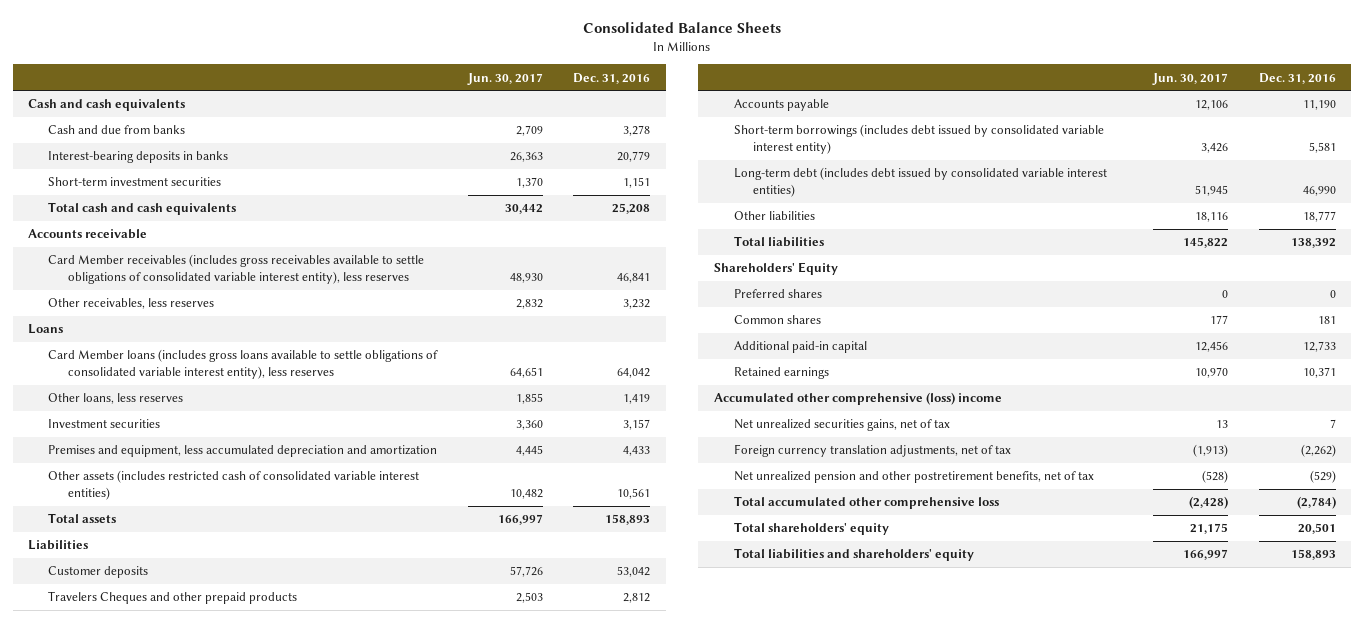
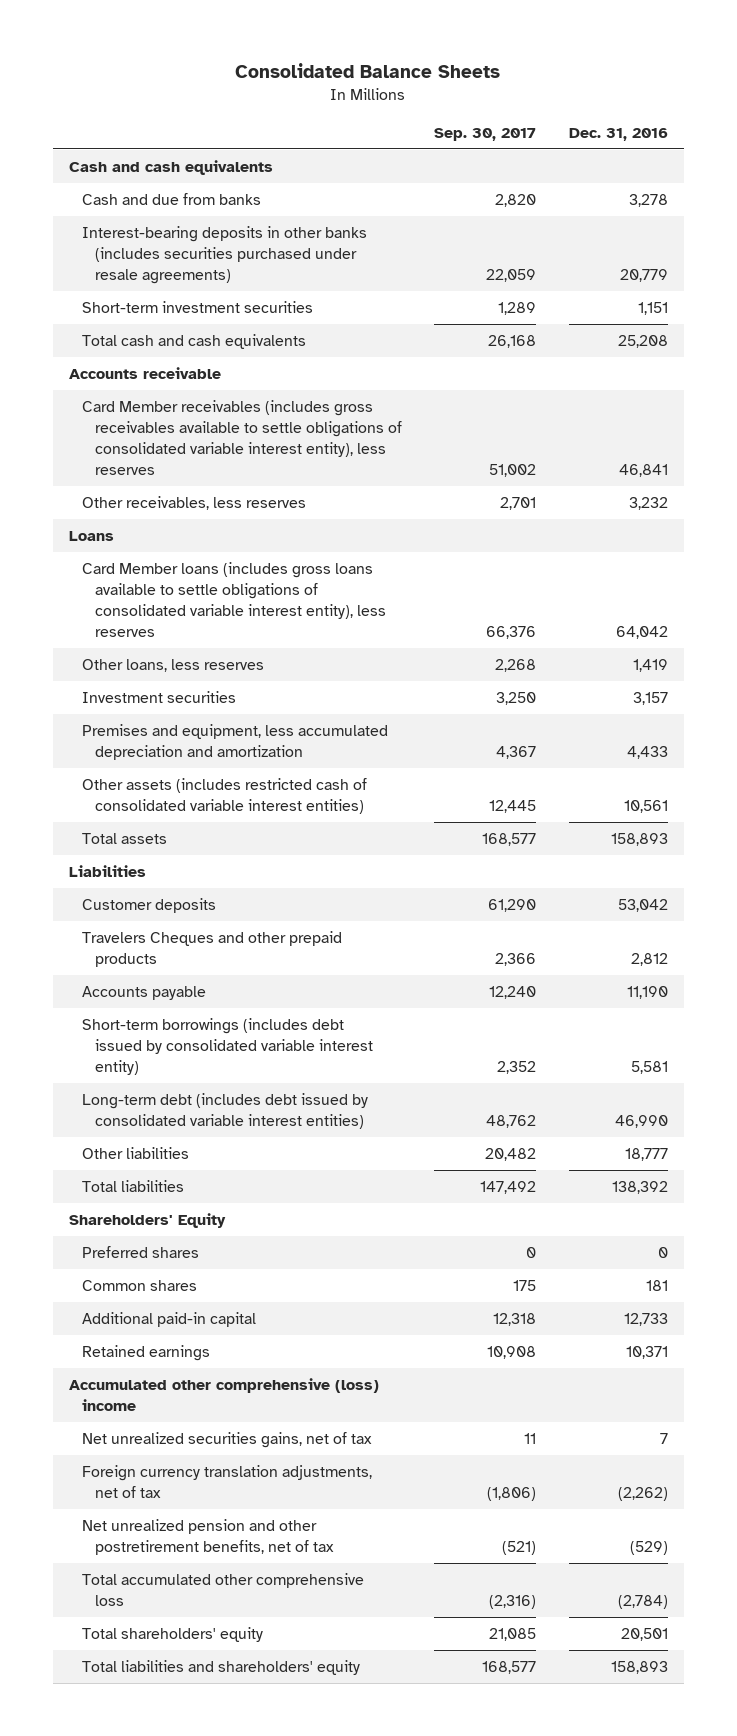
- | Jun. 30, 2017 | Dec. 31, 2016
+ | Sep. 30, 2017 | Dec. 31, 2016
- Interest-bearing deposits in banks | 26,363 | 20,779
+ Interest-bearing deposits in other banks (includes securities purchased under resale agreements) | 22,059 | 20,779

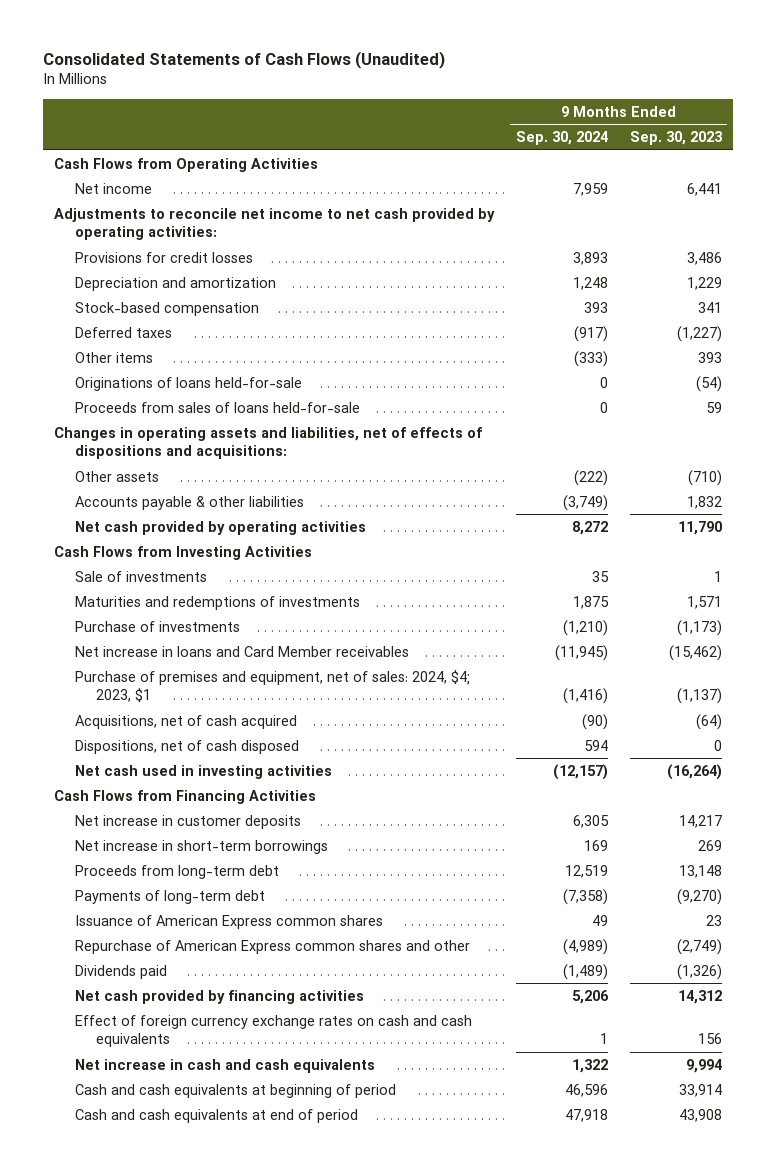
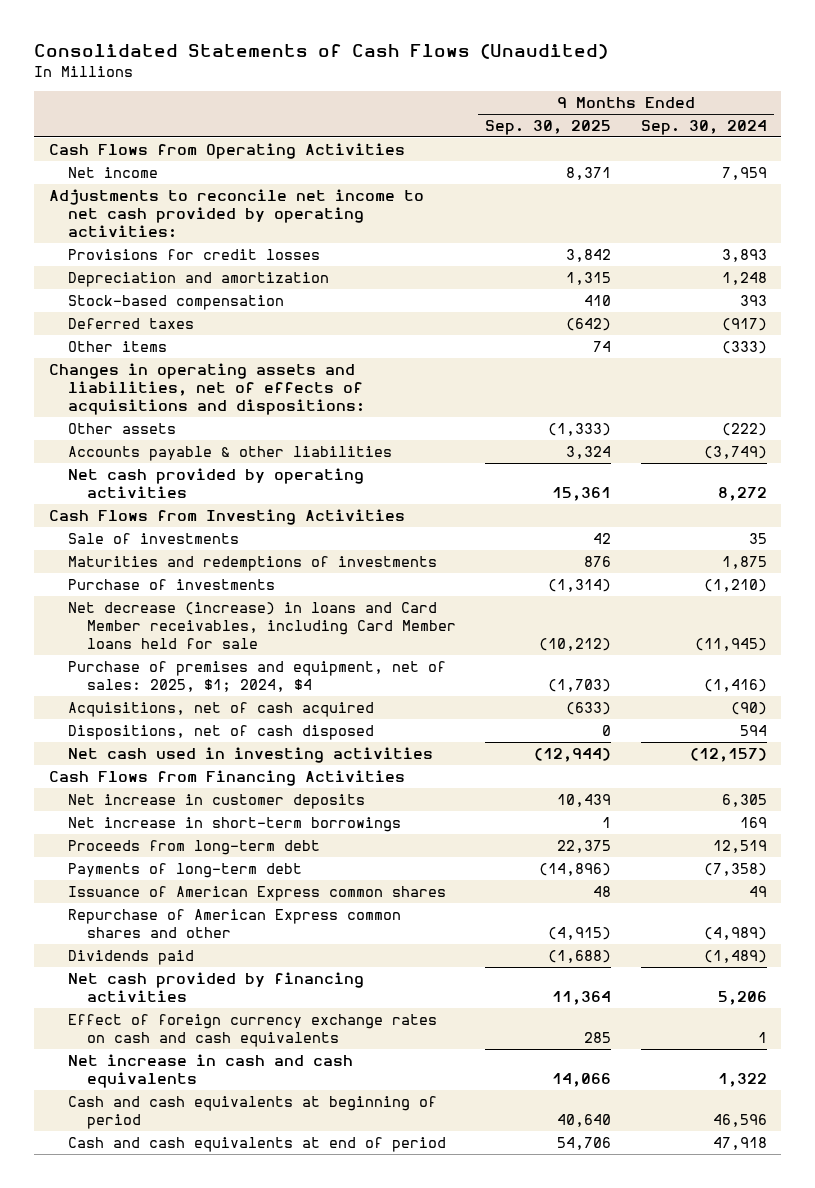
- | 9 Months Ended Sep. 30, 2024 | 9 Months Ended Sep. 30, 2023
+ | 9 Months Ended Sep. 30, 2025 | 9 Months Ended Sep. 30, 2024
- Originations of loans held-for-sale | 0 | (54)
- Proceeds from sales of loans held-for-sale | 0 | 59
- Changes in operating assets and liabilities, net of effects of dispositions and acquisitions:
+ Changes in operating assets and liabilities, net of effects of acquisitions and dispositions:
- Net increase in loans and Card Member receivables | (11,945) | (15,462)
- Purchase of premises and equipment, net of sales: 2024, $4; 2023, $1 | (1,416) | (1,137)
+ Net decrease (increase) in loans and Card Member receivables, including Card Member loans held for sale | (10,212) | (11,945)
+ Purchase of premises and equipment, net of sales: 2025, $1; 2024, $4 | (1,703) | (1,416)

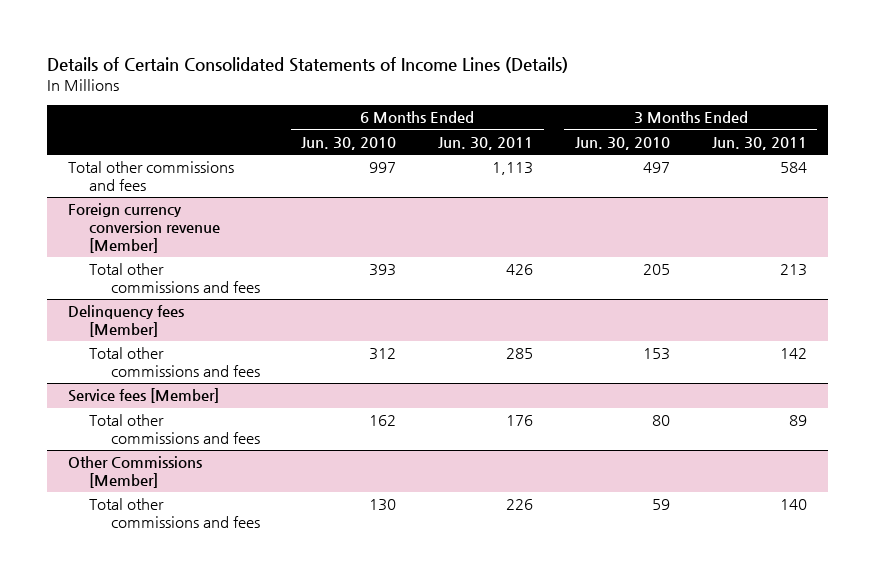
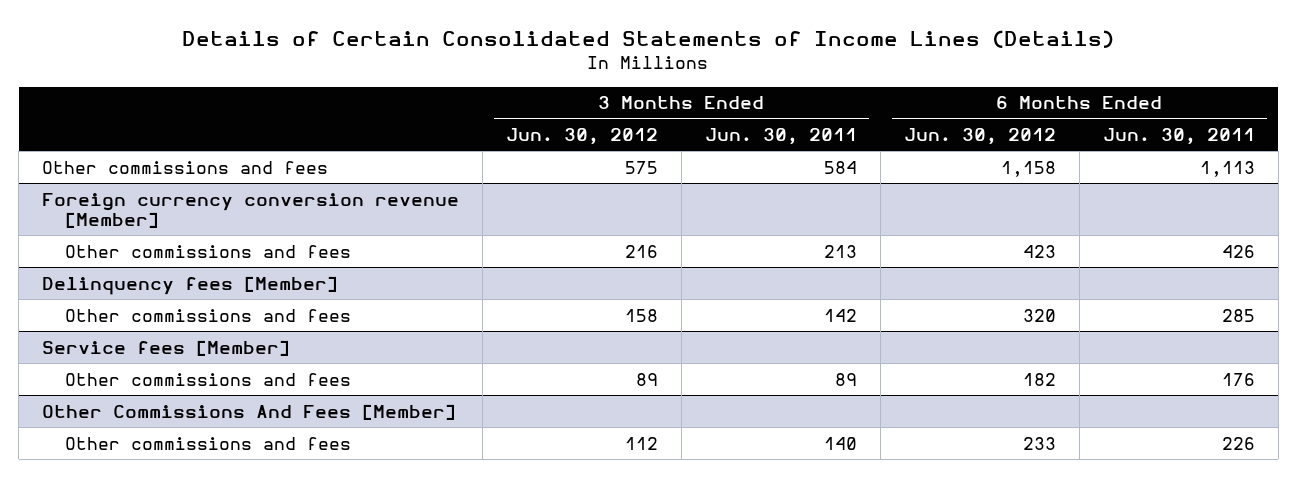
- | 6 Months Ended Jun. 30, 2010 | 6 Months Ended Jun. 30, 2011 | 3 Months Ended Jun. 30, 2010 | 3 Months Ended Jun. 30, 2011
+ | 3 Months Ended Jun. 30, 2012 | 3 Months Ended Jun. 30, 2011 | 6 Months Ended Jun. 30, 2012 | 6 Months Ended Jun. 30, 2011
- Total other commissions and fees | 997 | 1,113 | 497 | 584
+ Other commissions and fees | 575 | 584 | 1,158 | 1,113
@ Foreign currency conversion revenue [Member]
- Total other commissions and fees | 393 | 426 | 205 | 213
+ Other commissions and fees | 216 | 213 | 423 | 426
@ Delinquency fees [Member]
- Total other commissions and fees | 312 | 285 | 153 | 142
+ Other commissions and fees | 158 | 142 | 320 | 285
@ Service fees [Member]
- Total other commissions and fees | 162 | 176 | 80 | 89
- Other Commissions [Member]
- Total other commissions and fees | 130 | 226 | 59 | 140
@ Service fees [Member]
+ Other commissions and fees | 89 | 89 | 182 | 176
+ Other Commissions And Fees [Member]
+ Other commissions and fees | 112 | 140 | 233 | 226

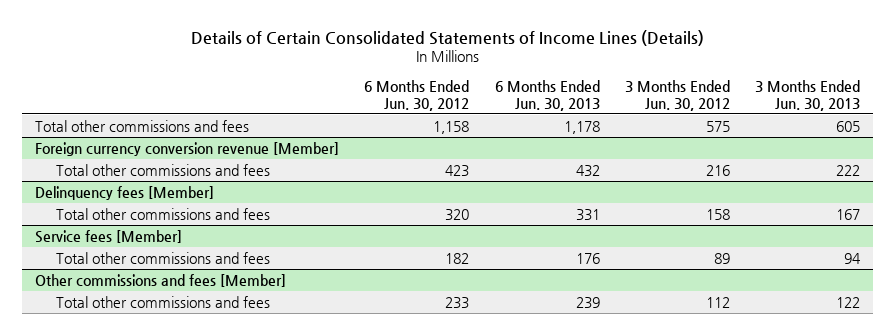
- | 3 Months Ended Jun. 30, 2012 | 3 Months Ended Jun. 30, 2011 | 6 Months Ended Jun. 30, 2012 | 6 Months Ended Jun. 30, 2011
+ | 6 Months Ended Jun. 30, 2012 | 6 Months Ended Jun. 30, 2013 | 3 Months Ended Jun. 30, 2012 | 3 Months Ended Jun. 30, 2013
- Other commissions and fees | 575 | 584 | 1,158 | 1,113
+ Total other commissions and fees | 1,158 | 1,178 | 575 | 605
@ Foreign currency conversion revenue [Member]
- Other commissions and fees | 216 | 213 | 423 | 426
+ Total other commissions and fees | 423 | 432 | 216 | 222
@ Delinquency fees [Member]
- Other commissions and fees | 158 | 142 | 320 | 285
+ Total other commissions and fees | 320 | 331 | 158 | 167
@ Service fees [Member]
- Other commissions and fees | 89 | 89 | 182 | 176
- Other Commissions And Fees [Member]
- Other commissions and fees | 112 | 140 | 233 | 226
@ Service fees [Member]
+ Total other commissions and fees | 182 | 176 | 89 | 94
+ Other commissions and fees [Member]
+ Total other commissions and fees | 233 | 239 | 112 | 122

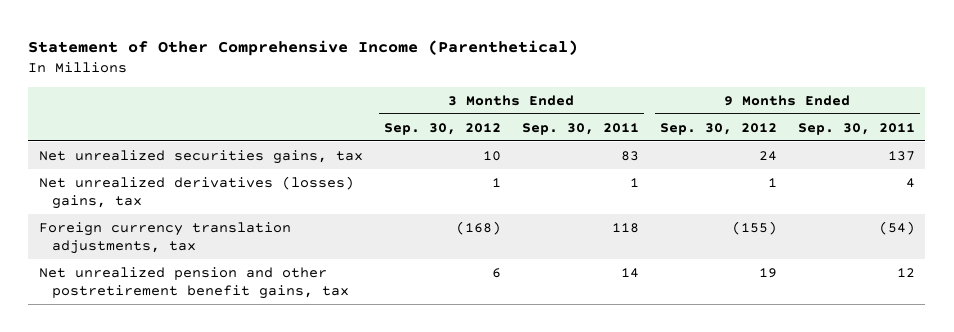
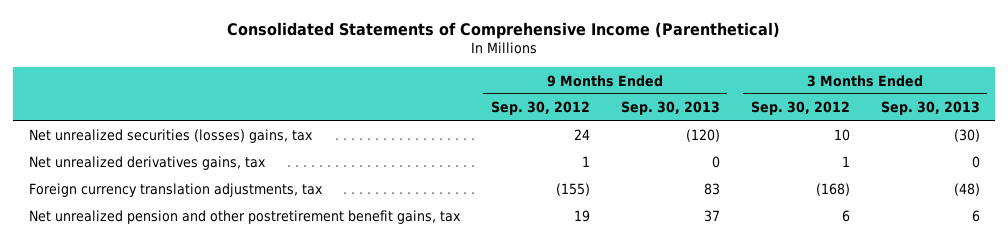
- Statement of Other Comprehensive Income (Parenthetical)
+ Consolidated Statements of Comprehensive Income (Parenthetical)
- | 3 Months Ended Sep. 30, 2012 | 3 Months Ended Sep. 30, 2011 | 9 Months Ended Sep. 30, 2012 | 9 Months Ended Sep. 30, 2011
+ | 9 Months Ended Sep. 30, 2012 | 9 Months Ended Sep. 30, 2013 | 3 Months Ended Sep. 30, 2012 | 3 Months Ended Sep. 30, 2013
- Net unrealized securities gains, tax | 10 | 83 | 24 | 137
- Net unrealized derivatives (losses) gains, tax | 1 | 1 | 1 | 4
+ Net unrealized securities (losses) gains, tax | 24 | (120) | 10 | (30)
+ Net unrealized derivatives gains, tax | 1 | 0 | 1 | 0

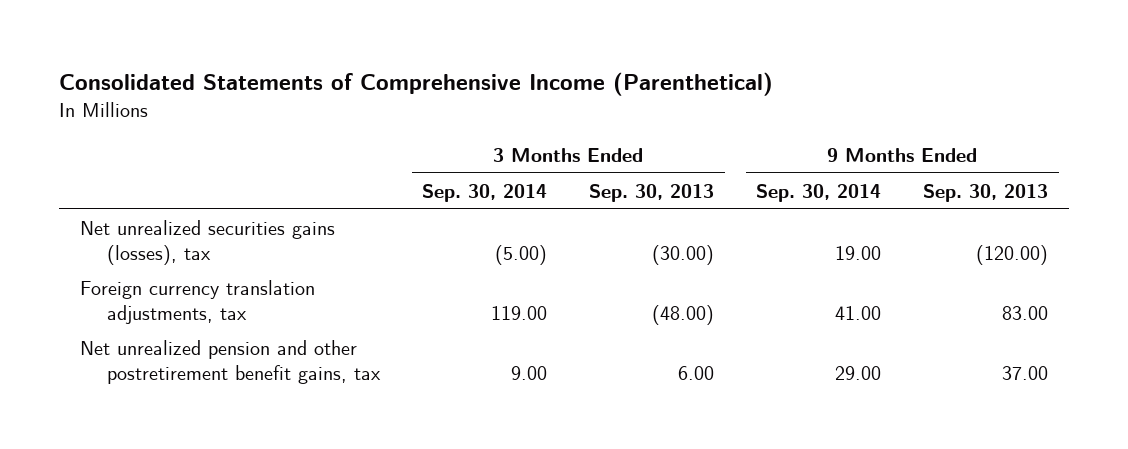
- | 9 Months Ended Sep. 30, 2012 | 9 Months Ended Sep. 30, 2013 | 3 Months Ended Sep. 30, 2012 | 3 Months Ended Sep. 30, 2013
+ | 3 Months Ended Sep. 30, 2014 | 3 Months Ended Sep. 30, 2013 | 9 Months Ended Sep. 30, 2014 | 9 Months Ended Sep. 30, 2013
- Net unrealized securities (losses) gains, tax | 24 | (120) | 10 | (30)
- Net unrealized derivatives gains, tax | 1 | 0 | 1 | 0
- Foreign currency translation adjustments, tax | (155) | 83 | (168) | (48)
- Net unrealized pension and other postretirement benefit gains, tax | 19 | 37 | 6 | 6
+ Net unrealized securities gains (losses), tax | (5.00) | (30.00) | 19.00 | (120.00)
+ Foreign currency translation adjustments, tax | 119.00 | (48.00) | 41.00 | 83.00
+ Net unrealized pension and other postretirement benefit gains, tax | 9.00 | 6.00 | 29.00 | 37.00

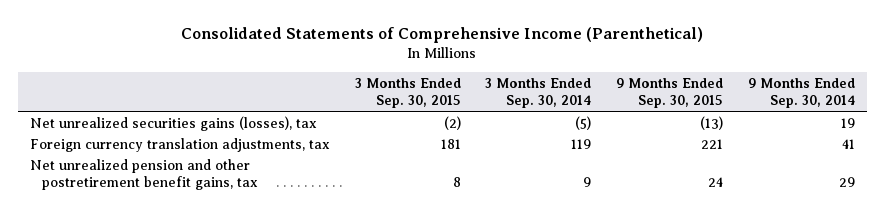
- | 3 Months Ended Sep. 30, 2014 | 3 Months Ended Sep. 30, 2013 | 9 Months Ended Sep. 30, 2014 | 9 Months Ended Sep. 30, 2013
+ | 3 Months Ended Sep. 30, 2015 | 3 Months Ended Sep. 30, 2014 | 9 Months Ended Sep. 30, 2015 | 9 Months Ended Sep. 30, 2014
- Net unrealized securities gains (losses), tax | (5.00) | (30.00) | 19.00 | (120.00)
- Foreign currency translation adjustments, tax | 119.00 | (48.00) | 41.00 | 83.00
- Net unrealized pension and other postretirement benefit gains, tax | 9.00 | 6.00 | 29.00 | 37.00
+ Net unrealized securities gains (losses), tax | (2) | (5) | (13) | 19
+ Foreign currency translation adjustments, tax | 181 | 119 | 221 | 41
+ Net unrealized pension and other postretirement benefit gains, tax | 8 | 9 | 24 | 29

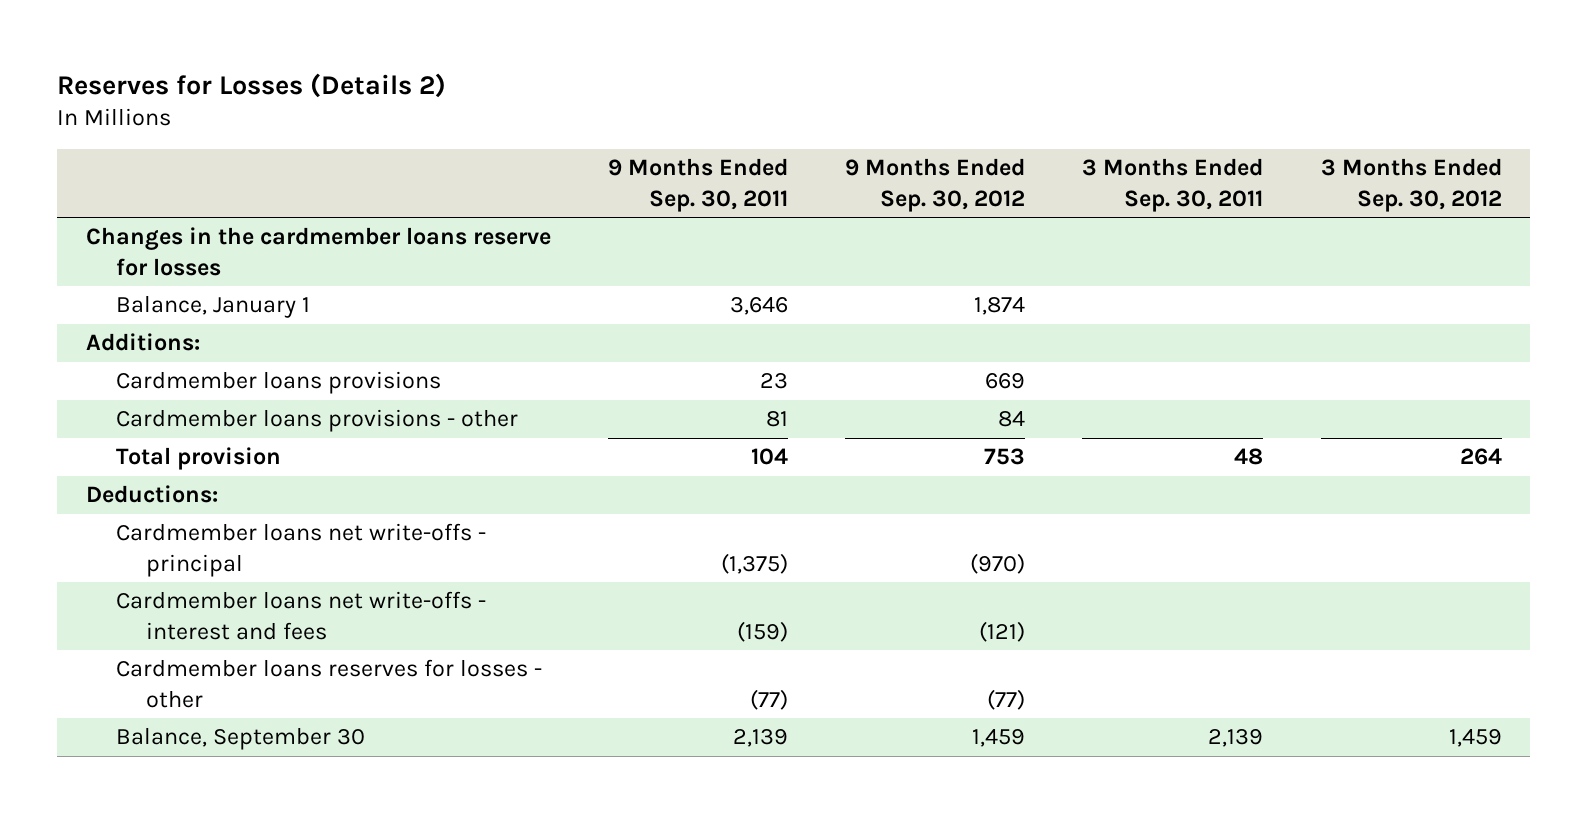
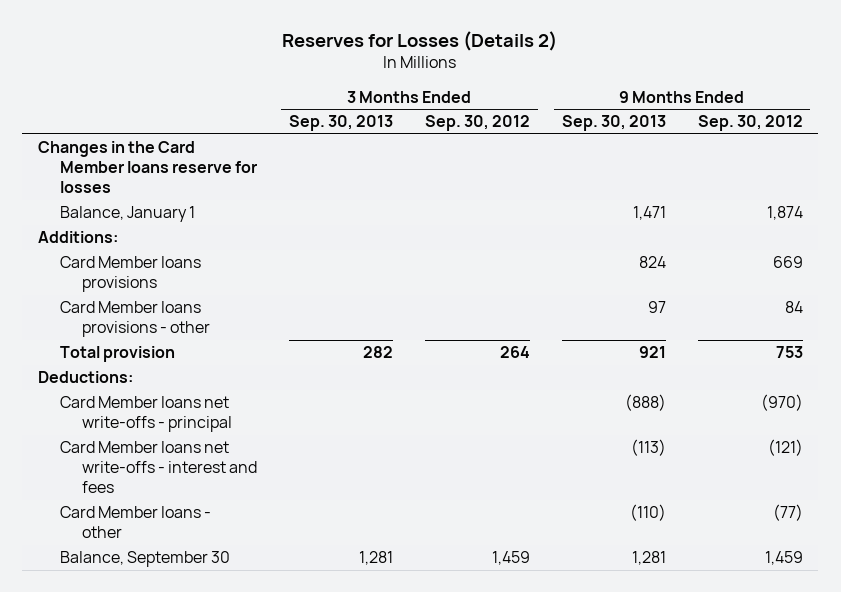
- | 9 Months Ended Sep. 30, 2011 | 9 Months Ended Sep. 30, 2012 | 3 Months Ended Sep. 30, 2011 | 3 Months Ended Sep. 30, 2012
+ | 3 Months Ended Sep. 30, 2013 | 3 Months Ended Sep. 30, 2012 | 9 Months Ended Sep. 30, 2013 | 9 Months Ended Sep. 30, 2012
- Changes in the cardmember loans reserve for losses
+ Changes in the Card Member loans reserve for losses
- Cardmember loans provisions | 23 | 669 | |
- Cardmember loans provisions - other | 81 | 84 | |
+ Card Member loans provisions | | | 824 | 669
+ Card Member loans provisions - other | | | 97 | 84
- Cardmember loans net write-offs - principal | (1,375) | (970) | |
- Cardmember loans net write-offs - interest and fees | (159) | (121) | |
- Cardmember loans reserves for losses - other | (77) | (77) | |
+ Card Member loans net write-offs - principal | | | (888) | (970)
+ Card Member loans net write-offs - interest and fees | | | (113) | (121)
+ Card Member loans - other | | | (110) | (77)

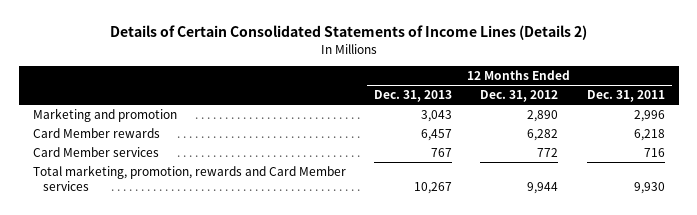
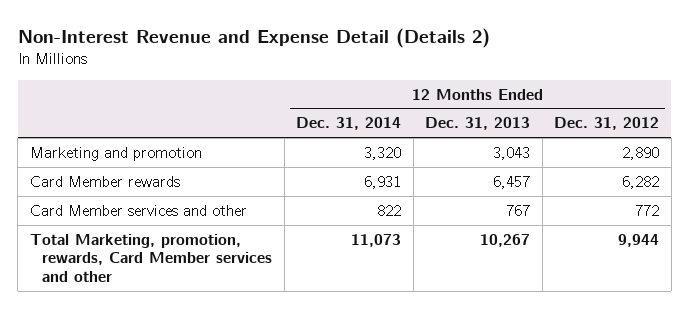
- Details of Certain Consolidated Statements of Income Lines (Details 2)
+ Non-Interest Revenue and Expense Detail (Details 2)
- | 12 Months Ended Dec. 31, 2013 | 12 Months Ended Dec. 31, 2012 | 12 Months Ended Dec. 31, 2011
+ | 12 Months Ended Dec. 31, 2014 | 12 Months Ended Dec. 31, 2013 | 12 Months Ended Dec. 31, 2012
- Card Member services | 767 | 772 | 716
- Total marketing, promotion, rewards and Card Member services | 10,267 | 9,944 | 9,930
+ Card Member services and other | 822 | 767 | 772
+ Total Marketing, promotion, rewards, Card Member services and other | 11,073 | 10,267 | 9,944

